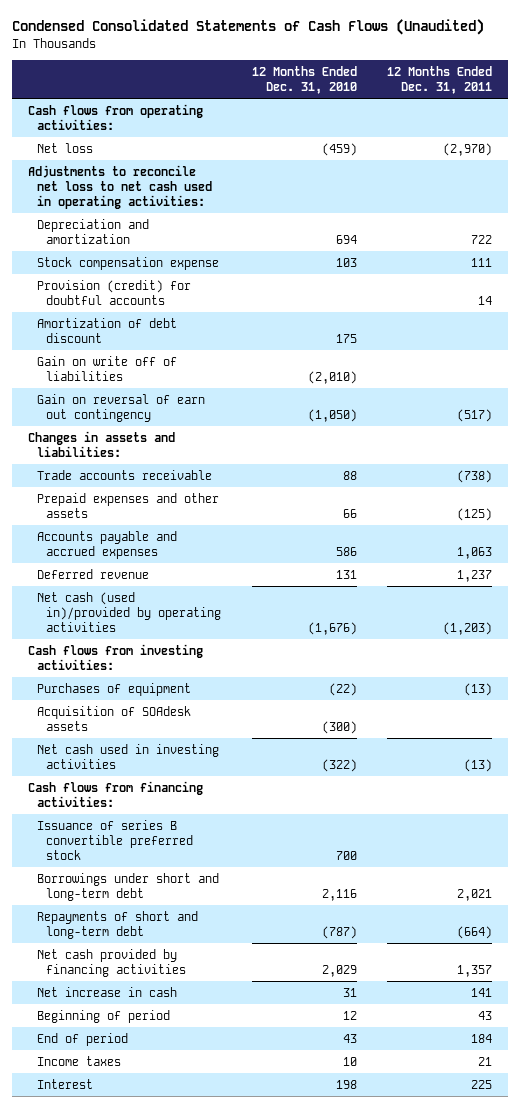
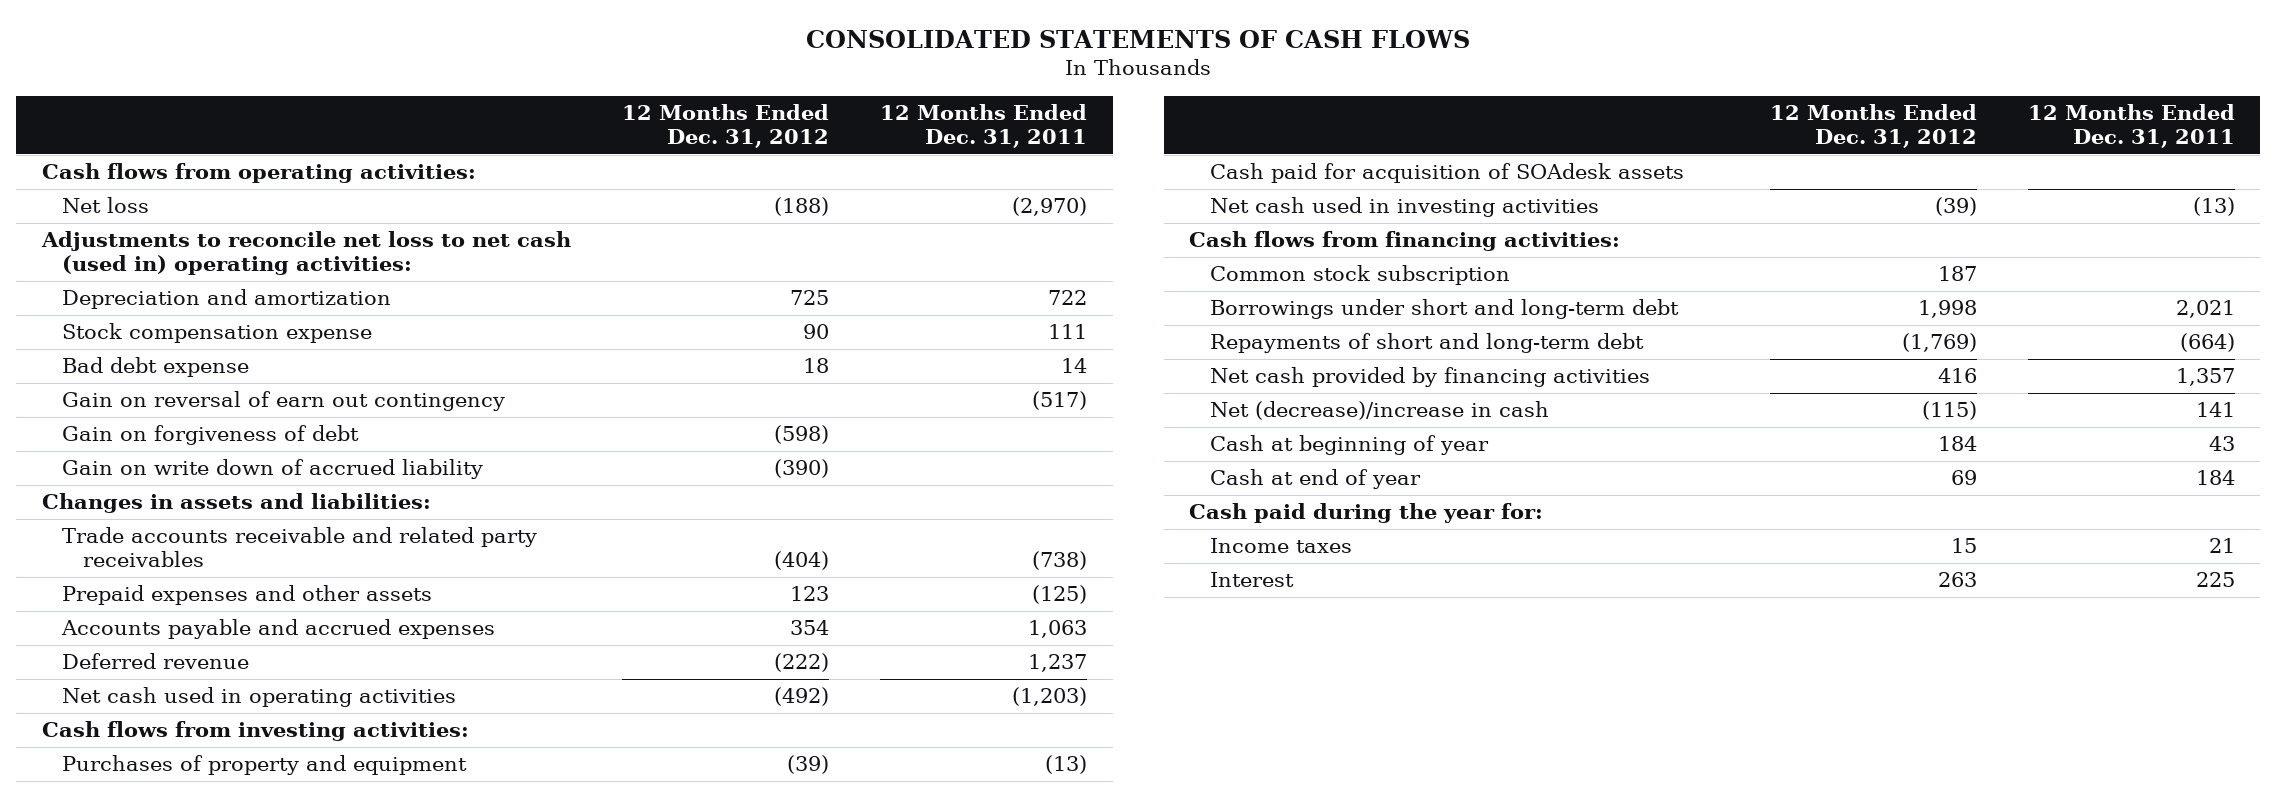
- Condensed Consolidated Statements of Cash Flows (Unaudited)
+ CONSOLIDATED STATEMENTS OF CASH FLOWS
- | 12 Months Ended Dec. 31, 2010 | 12 Months Ended Dec. 31, 2011
+ | 12 Months Ended Dec. 31, 2012 | 12 Months Ended Dec. 31, 2011
- Adjustments to reconcile net loss to net cash used in operating activities:
+ Adjustments to reconcile net loss to net cash (used in) operating activities:
- Provision (credit) for doubtful accounts | | 14
- Amortization of debt discount | 175 |
- Gain on write off of liabilities | (2,010) |
+ Bad debt expense | 18 | 14
+ Gain on forgiveness of debt | (598) |
+ Gain on write down of accrued liability | (390) |
- Trade accounts receivable | 88 | (738)
+ Trade accounts receivable and related party receivables | (404) | (738)
- Net cash (used in)/provided by operating activities | (1,676) | (1,203)
+ Net cash used in operating activities | (492) | (1,203)
- Purchases of equipment | (22) | (13)
- Acquisition of SOAdesk assets | (300) |
+ Purchases of property and equipment | (39) | (13)
+ Cash paid for acquisition of SOAdesk assets
- Issuance of series B convertible preferred stock | 700 |
+ Common stock subscription | 187 |
- Net increase in cash | 31 | 141
- Beginning of period | 12 | 43
- End of period | 43 | 184
+ Net (decrease)/increase in cash | (115) | 141
+ Cash at beginning of year | 184 | 43
+ Cash at end of year | 69 | 184
+ Cash paid during the year for:

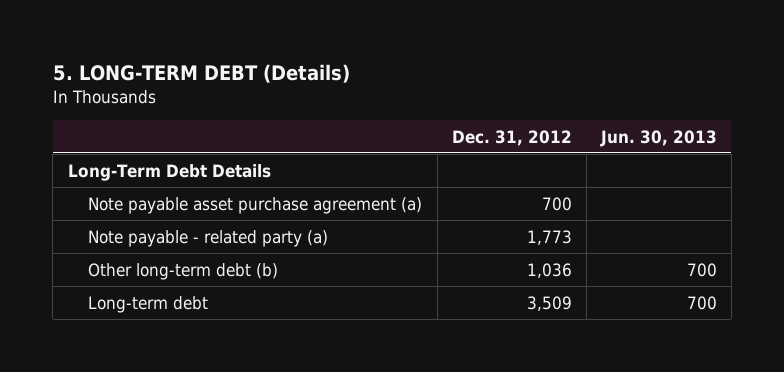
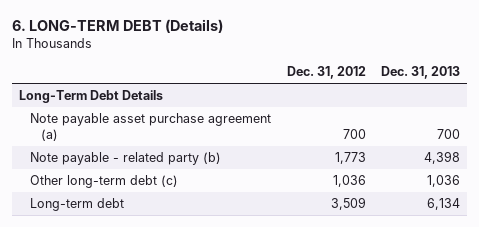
- 5. LONG-TERM DEBT (Details)
+ 6. LONG-TERM DEBT (Details)
- | Dec. 31, 2012 | Jun. 30, 2013
+ | Dec. 31, 2012 | Dec. 31, 2013
- Note payable - related party (a) | 1,773 |
- Other long-term debt (b) | 1,036 | 700
+ Note payable - related party (b) | 1,773 | 4,398
+ Other long-term debt (c) | 1,036 | 1,036

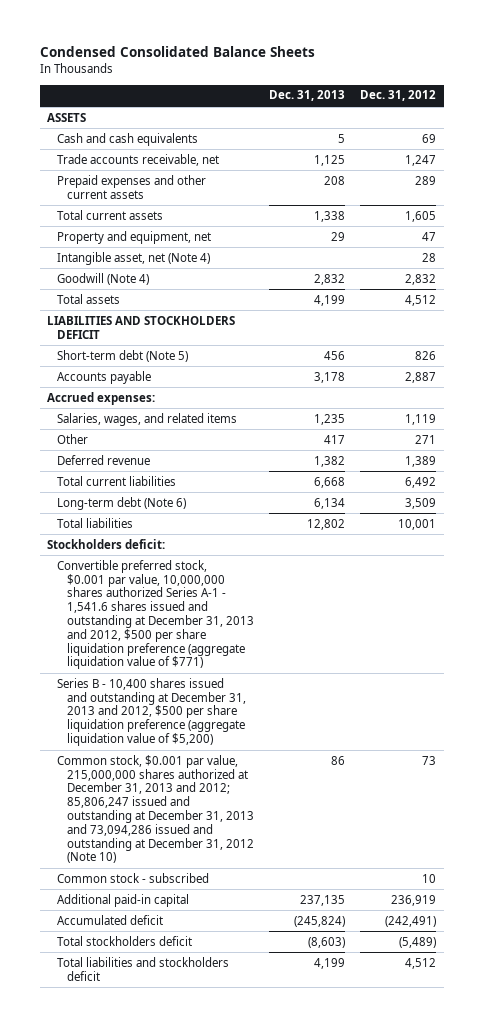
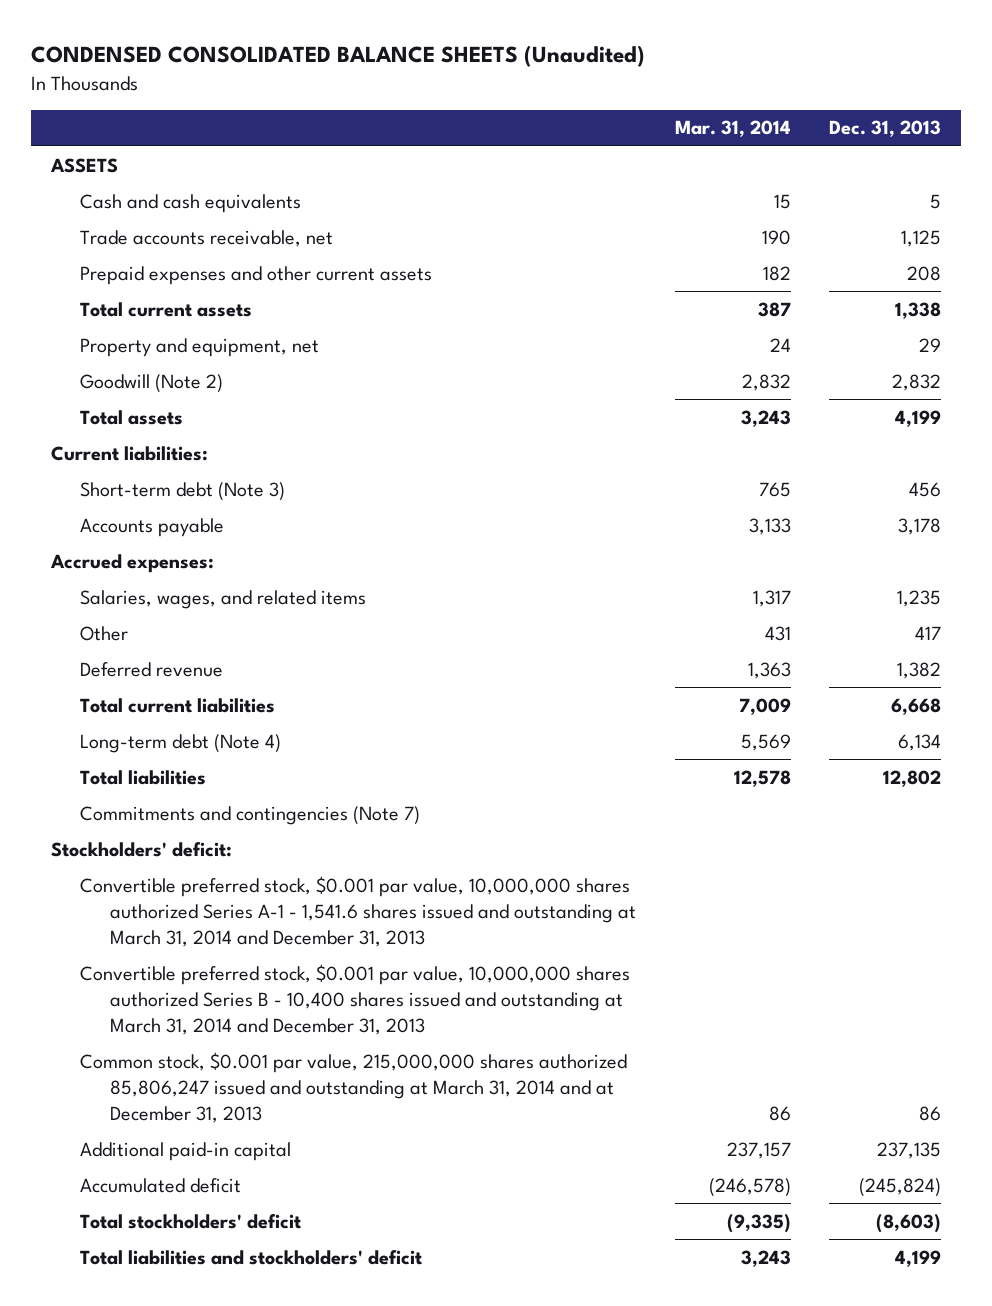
- Condensed Consolidated Balance Sheets
+ CONDENSED CONSOLIDATED BALANCE SHEETS (Unaudited)
- | Dec. 31, 2013 | Dec. 31, 2012
+ | Mar. 31, 2014 | Dec. 31, 2013
- Intangible asset, net (Note 4) | | 28
- Goodwill (Note 4) | 2,832 | 2,832
+ Goodwill (Note 2) | 2,832 | 2,832
- LIABILITIES AND STOCKHOLDERS DEFICIT
- Short-term debt (Note 5) | 456 | 826
+ Current liabilities:
+ Short-term debt (Note 3) | 765 | 456
- Long-term debt (Note 6) | 6,134 | 3,509
+ Long-term debt (Note 4) | 5,569 | 6,134
- Stockholders deficit:
- Convertible preferred stock, $0.001 par value, 10,000,000 shares authorized Series A-1 - 1,541.6 shares issued and outstanding at December 31, 2013 and 2012, $500 per share liquidation preference (aggregate liquidation value of $771)
- Series B - 10,400 shares issued and outstanding at December 31, 2013 and 2012, $500 per share liquidation preference (aggregate liquidation value of $5,200)
- Common stock, $0.001 par value, 215,000,000 shares authorized at December 31, 2013 and 2012; 85,806,247 issued and outstanding at December 31, 2013 and 73,094,286 issued and outstanding at December 31, 2012 (Note 10) | 86 | 73
- Common stock - subscribed | | 10
+ Commitments and contingencies (Note 7)
+ Stockholders' deficit:
+ Convertible preferred stock, $0.001 par value, 10,000,000 shares authorized Series A-1 - 1,541.6 shares issued and outstanding at March 31, 2014 and December 31, 2013
+ Convertible preferred stock, $0.001 par value, 10,000,000 shares authorized Series B - 10,400 shares issued and outstanding at March 31, 2014 and December 31, 2013
+ Common stock, $0.001 par value, 215,000,000 shares authorized 85,806,247 issued and outstanding at March 31, 2014 and at December 31, 2013 | 86 | 86
- Total stockholders deficit | (8,603) | (5,489)
- Total liabilities and stockholders deficit | 4,199 | 4,512
+ Total stockholders' deficit | (9,335) | (8,603)
+ Total liabilities and stockholders' deficit | 3,243 | 4,199

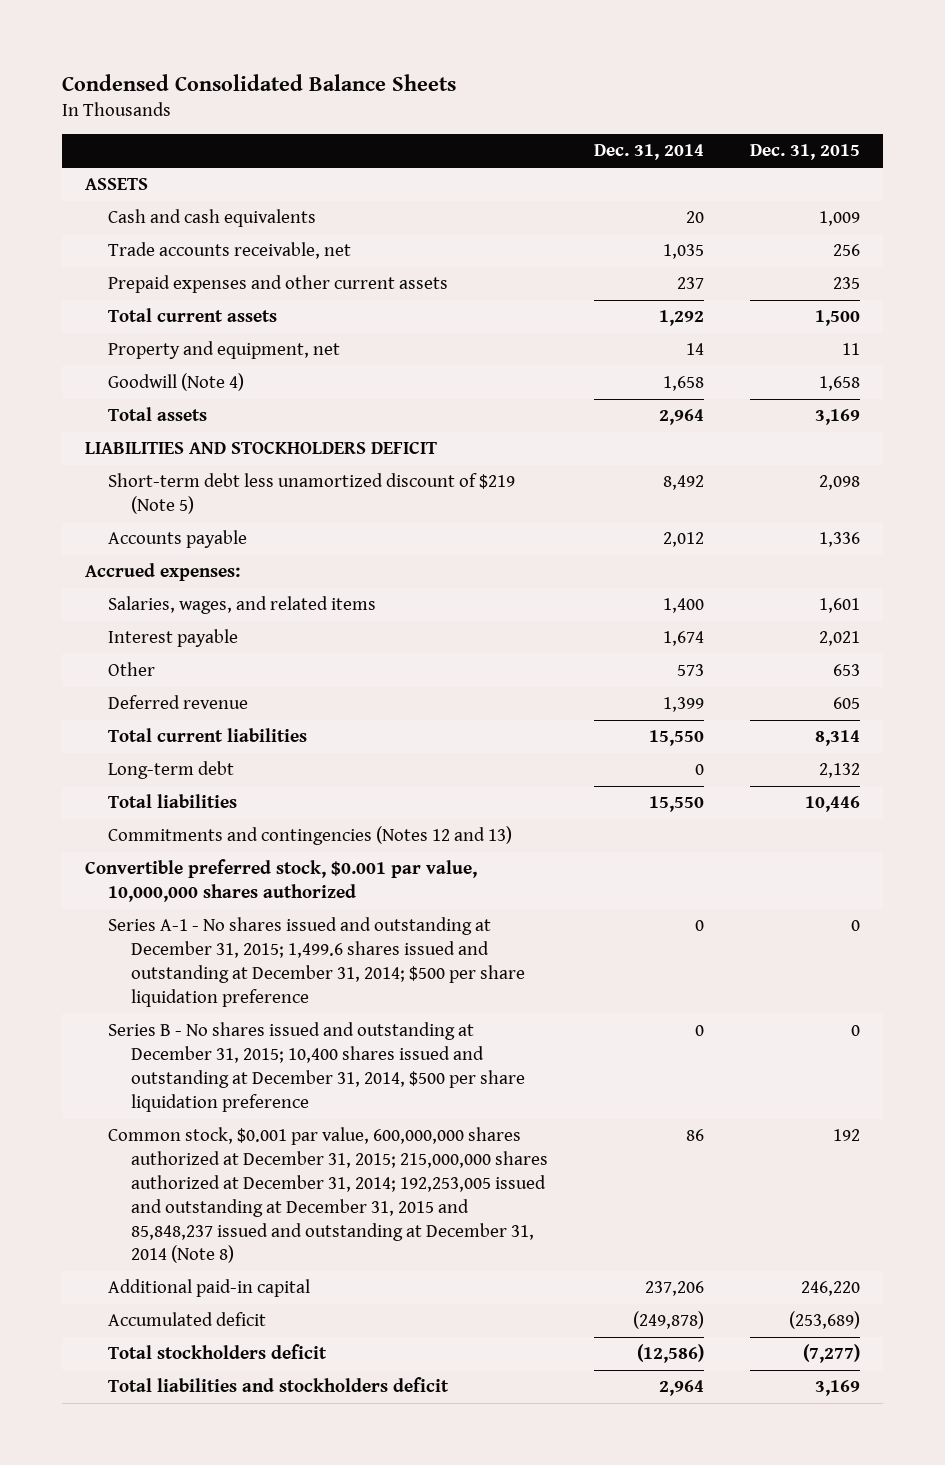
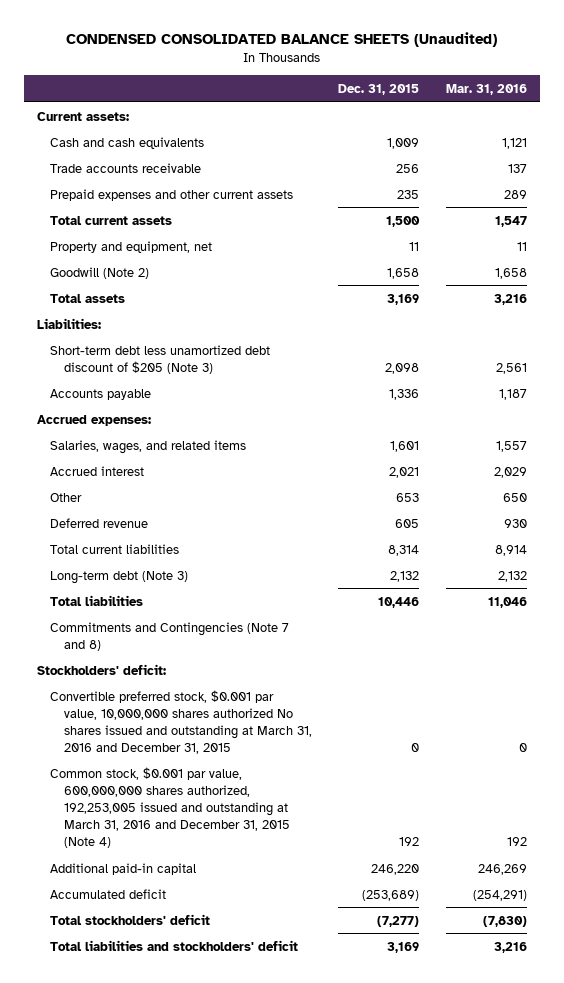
- Condensed Consolidated Balance Sheets
+ CONDENSED CONSOLIDATED BALANCE SHEETS (Unaudited)
- | Dec. 31, 2014 | Dec. 31, 2015
+ | Dec. 31, 2015 | Mar. 31, 2016
- ASSETS
+ Current assets:
- Trade accounts receivable, net | 1,035 | 256
+ Trade accounts receivable | 256 | 137
- Goodwill (Note 4) | 1,658 | 1,658
+ Goodwill (Note 2) | 1,658 | 1,658
- LIABILITIES AND STOCKHOLDERS DEFICIT
- Short-term debt less unamortized discount of $219 (Note 5) | 8,492 | 2,098
+ Liabilities:
+ Short-term debt less unamortized debt discount of $205 (Note 3) | 2,098 | 2,561
- Interest payable | 1,674 | 2,021
+ Accrued interest | 2,021 | 2,029
- Long-term debt | 0 | 2,132
+ Long-term debt (Note 3) | 2,132 | 2,132
- Commitments and contingencies (Notes 12 and 13)
- Convertible preferred stock, $0.001 par value, 10,000,000 shares authorized
- Series A-1 - No shares issued and outstanding at December 31, 2015; 1,499.6 shares issued and outstanding at December 31, 2014; $500 per share liquidation preference | 0 | 0
- Series B - No shares issued and outstanding at December 31, 2015; 10,400 shares issued and outstanding at December 31, 2014, $500 per share liquidation preference | 0 | 0
- Common stock, $0.001 par value, 600,000,000 shares authorized at December 31, 2015; 215,000,000 shares authorized at December 31, 2014; 192,253,005 issued and outstanding at December 31, 2015 and 85,848,237 issued and outstanding at December 31, 2014 (Note 8) | 86 | 192
+ Commitments and Contingencies (Note 7 and 8)
+ Stockholders' deficit:
+ Convertible preferred stock, $0.001 par value, 10,000,000 shares authorized No shares issued and outstanding at March 31, 2016 and December 31, 2015 | 0 | 0
+ Common stock, $0.001 par value, 600,000,000 shares authorized, 192,253,005 issued and outstanding at March 31, 2016 and December 31, 2015 (Note 4) | 192 | 192
- Total stockholders deficit | (12,586) | (7,277)
- Total liabilities and stockholders deficit | 2,964 | 3,169
+ Total stockholders' deficit | (7,277) | (7,830)
+ Total liabilities and stockholders' deficit | 3,169 | 3,216

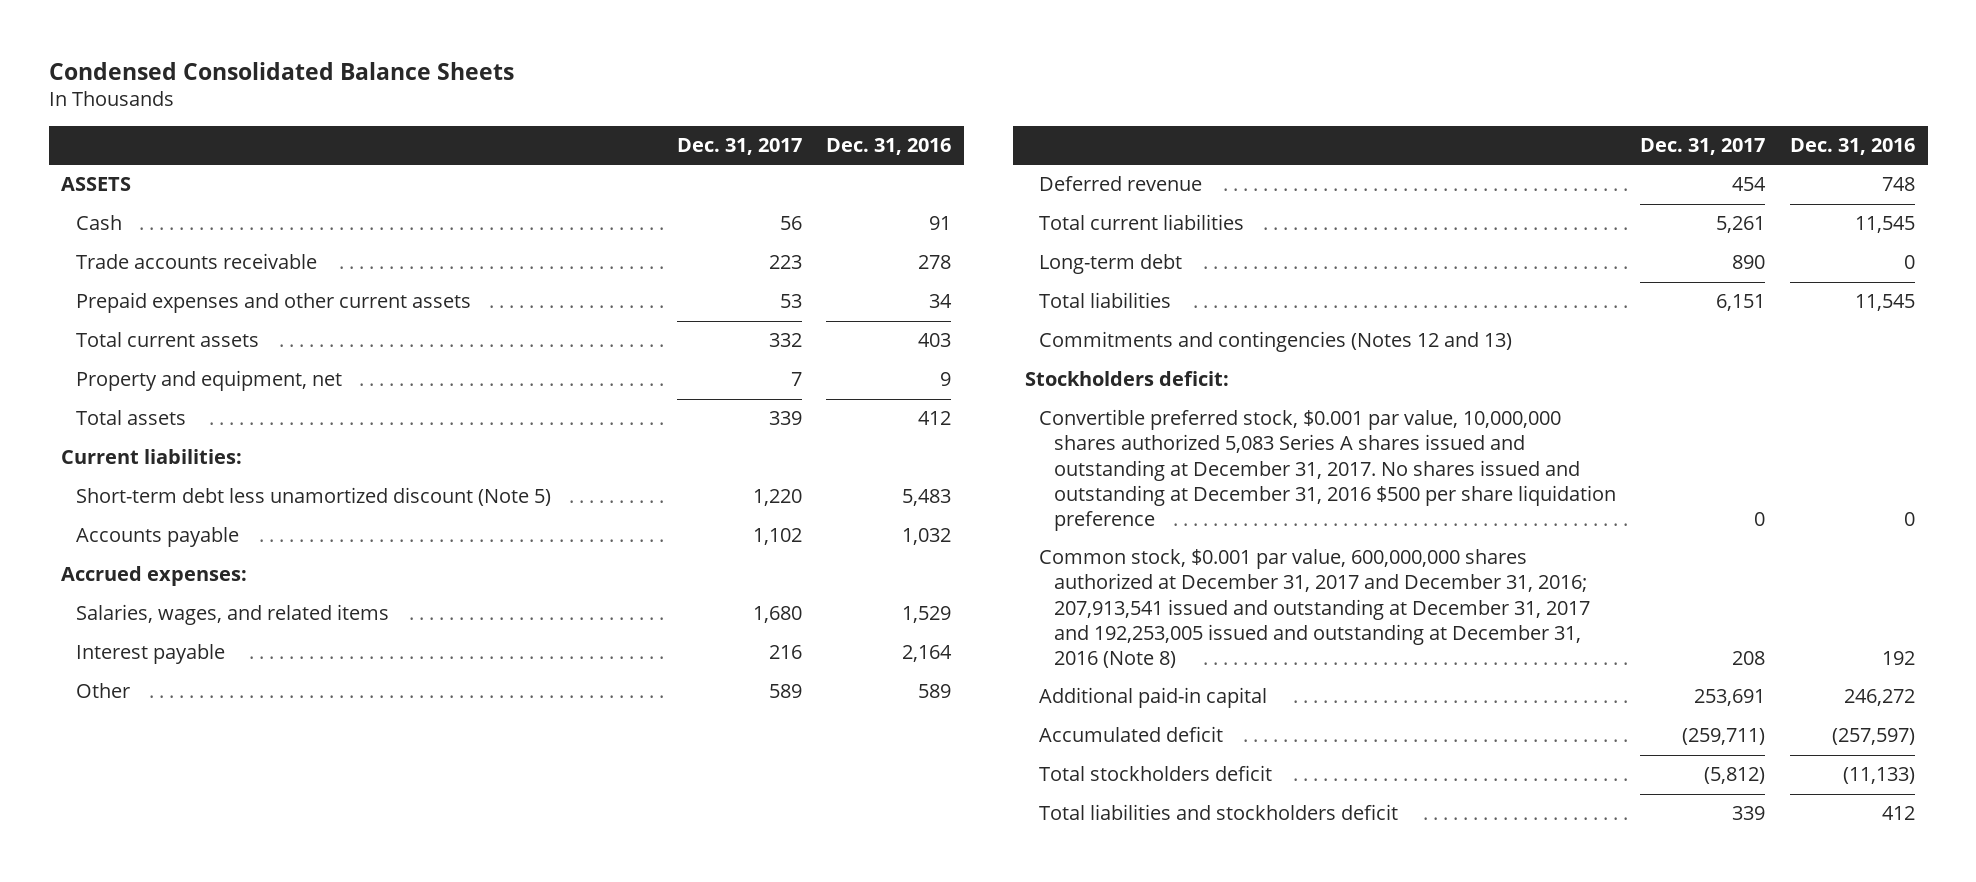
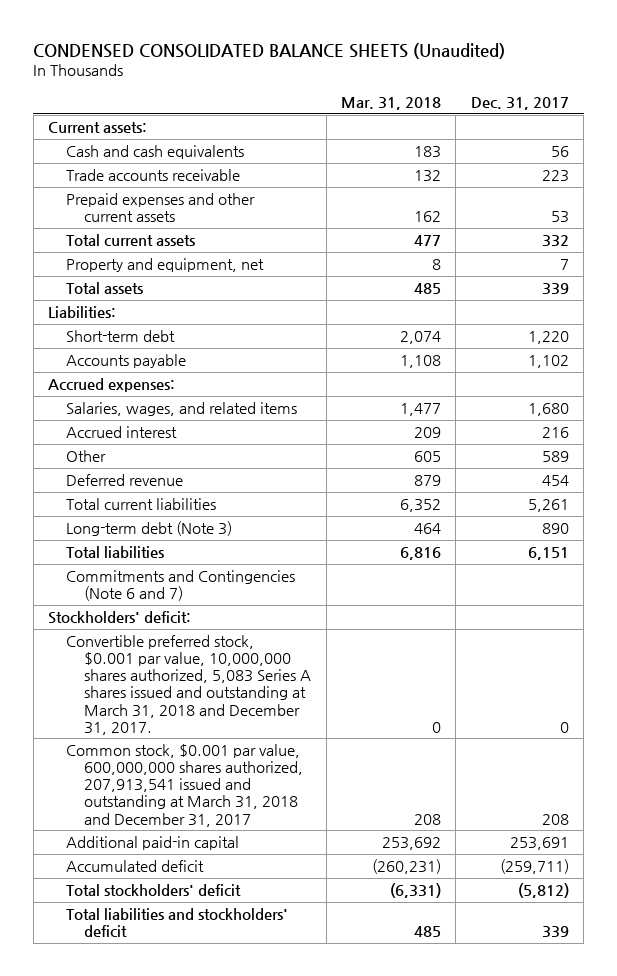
- Condensed Consolidated Balance Sheets
+ CONDENSED CONSOLIDATED BALANCE SHEETS (Unaudited)
- | Dec. 31, 2017 | Dec. 31, 2016
+ | Mar. 31, 2018 | Dec. 31, 2017
- ASSETS
- Cash | 56 | 91
+ Current assets:
+ Cash and cash equivalents | 183 | 56
- Current liabilities:
- Short-term debt less unamortized discount (Note 5) | 1,220 | 5,483
+ Liabilities:
+ Short-term debt | 2,074 | 1,220
- Interest payable | 216 | 2,164
+ Accrued interest | 209 | 216
- Long-term debt | 890 | 0
+ Long-term debt (Note 3) | 464 | 890
- Commitments and contingencies (Notes 12 and 13)
- Stockholders deficit:
- Convertible preferred stock, $0.001 par value, 10,000,000 shares authorized 5,083 Series A shares issued and outstanding at December 31, 2017. No shares issued and outstanding at December 31, 2016 $500 per share liquidation preference | 0 | 0
- Common stock, $0.001 par value, 600,000,000 shares authorized at December 31, 2017 and December 31, 2016; 207,913,541 issued and outstanding at December 31, 2017 and 192,253,005 issued and outstanding at December 31, 2016 (Note 8) | 208 | 192
+ Commitments and Contingencies (Note 6 and 7)
+ Stockholders' deficit:
+ Convertible preferred stock, $0.001 par value, 10,000,000 shares authorized, 5,083 Series A shares issued and outstanding at March 31, 2018 and December 31, 2017. | 0 | 0
+ Common stock, $0.001 par value, 600,000,000 shares authorized, 207,913,541 issued and outstanding at March 31, 2018 and December 31, 2017 | 208 | 208
- Total stockholders deficit | (5,812) | (11,133)
- Total liabilities and stockholders deficit | 339 | 412
+ Total stockholders' deficit | (6,331) | (5,812)
+ Total liabilities and stockholders' deficit | 485 | 339

